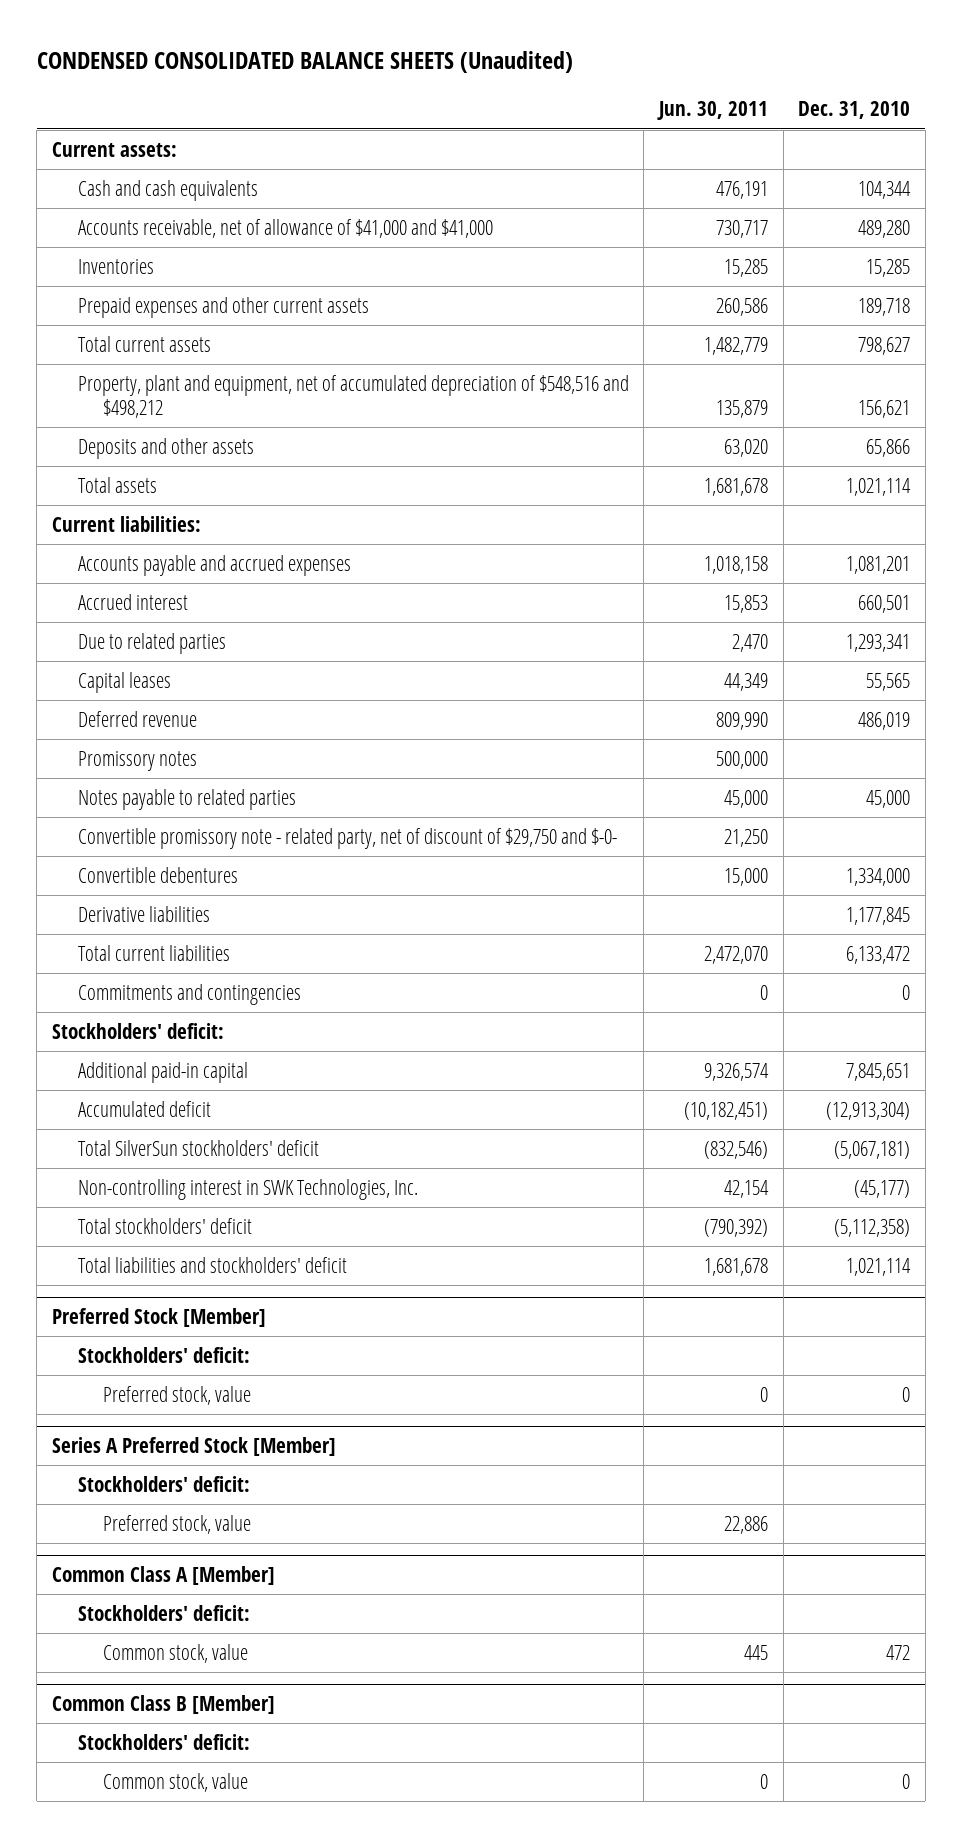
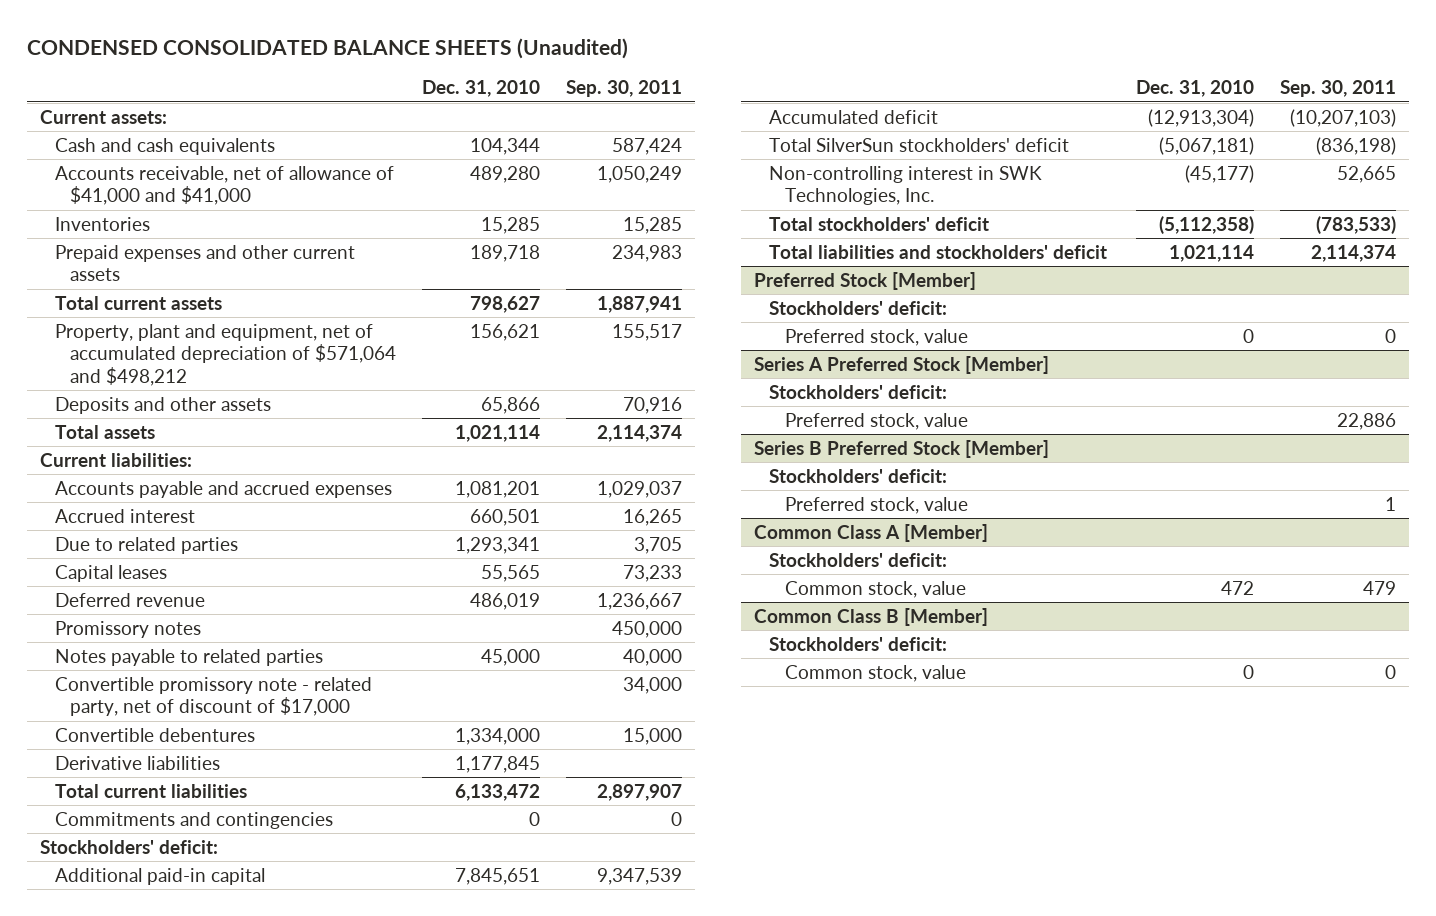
- | Jun. 30, 2011 | Dec. 31, 2010
+ | Dec. 31, 2010 | Sep. 30, 2011
- Property, plant and equipment, net of accumulated depreciation of $548,516 and $498,212 | 135,879 | 156,621
+ Property, plant and equipment, net of accumulated depreciation of $571,064 and $498,212 | 156,621 | 155,517
- Convertible promissory note - related party, net of discount of $29,750 and $-0- | 21,250 |
+ Convertible promissory note - related party, net of discount of $17,000 | | 34,000
+ Series B Preferred Stock [Member]
+ Stockholders' deficit:
+ Preferred stock, value | | 1

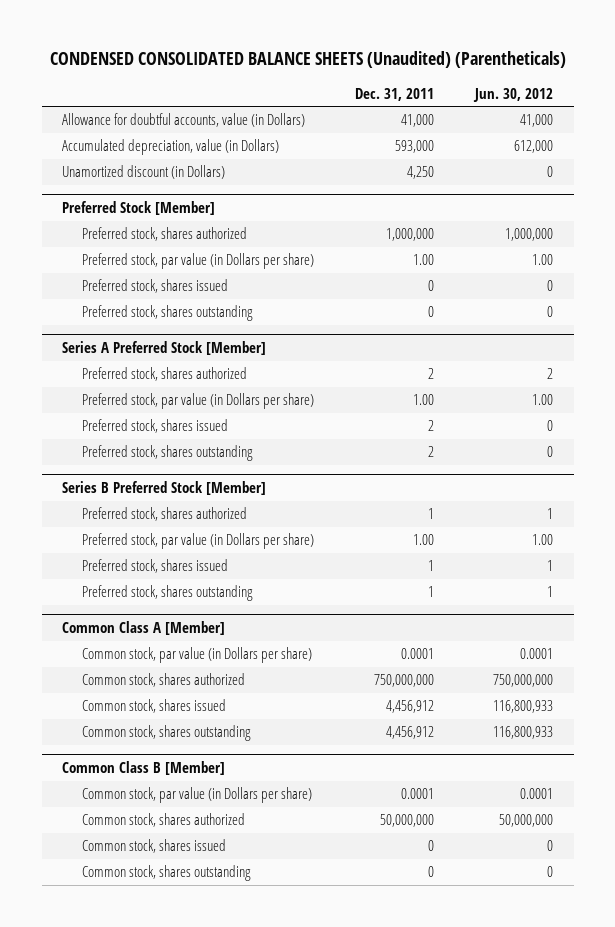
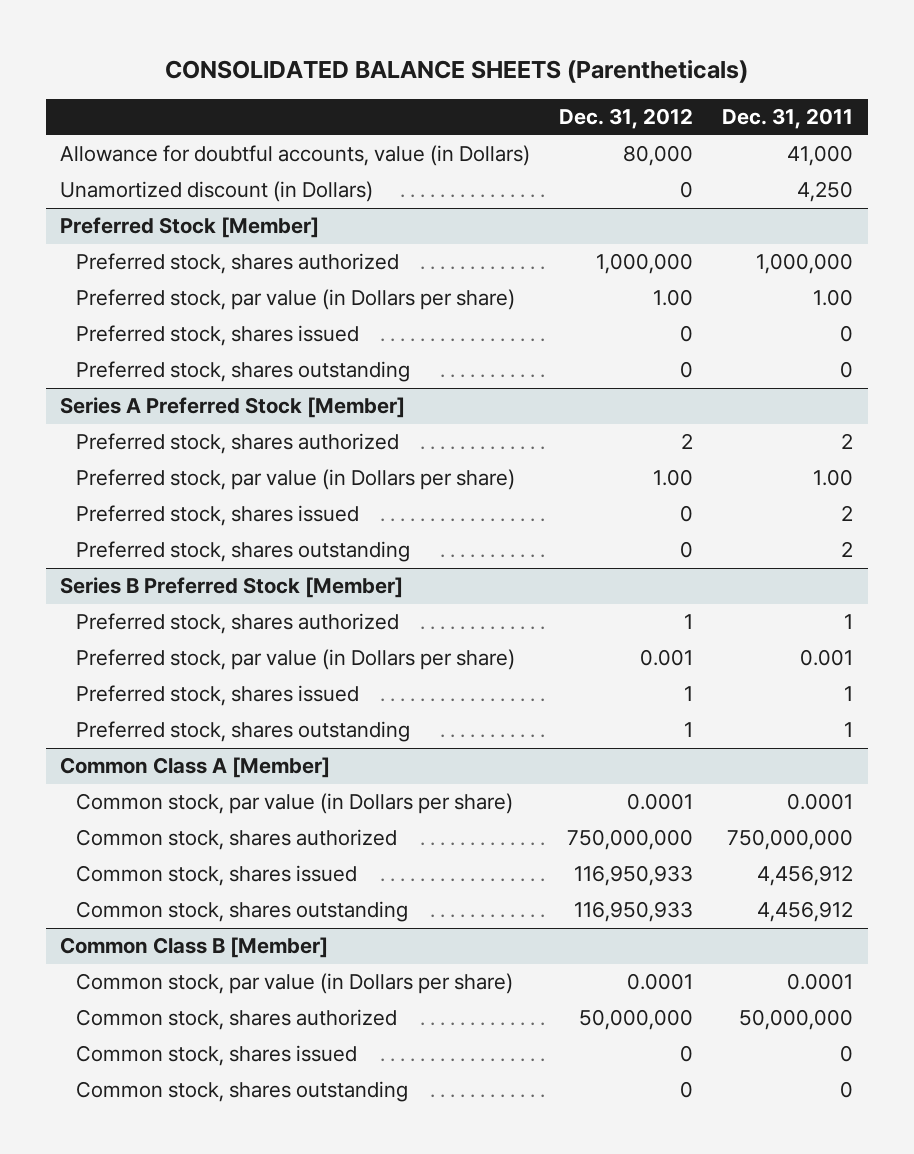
- CONDENSED CONSOLIDATED BALANCE SHEETS (Unaudited) (Parentheticals)
+ CONSOLIDATED BALANCE SHEETS (Parentheticals)
- | Dec. 31, 2011 | Jun. 30, 2012
+ | Dec. 31, 2012 | Dec. 31, 2011
- Accumulated depreciation, value (in Dollars) | 593,000 | 612,000
@ Series B Preferred Stock [Member]
- Preferred stock, par value (in Dollars per share) | 1.00 | 1.00
+ Preferred stock, par value (in Dollars per share) | 0.001 | 0.001

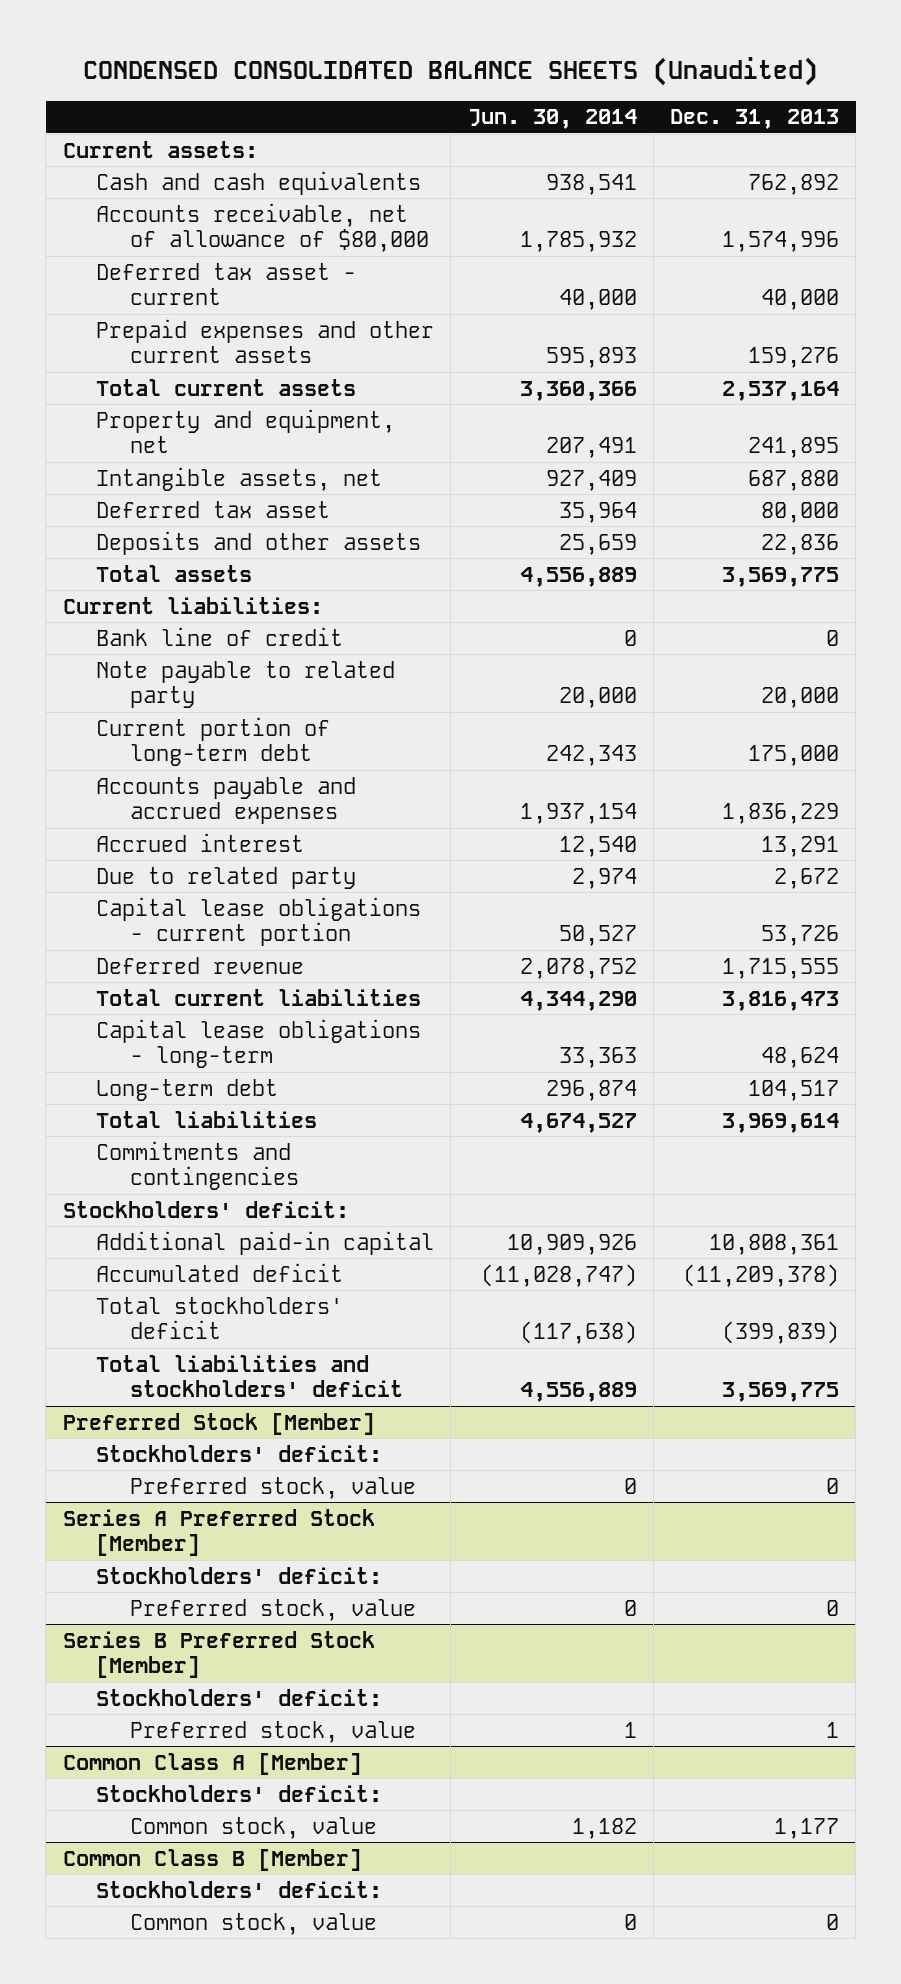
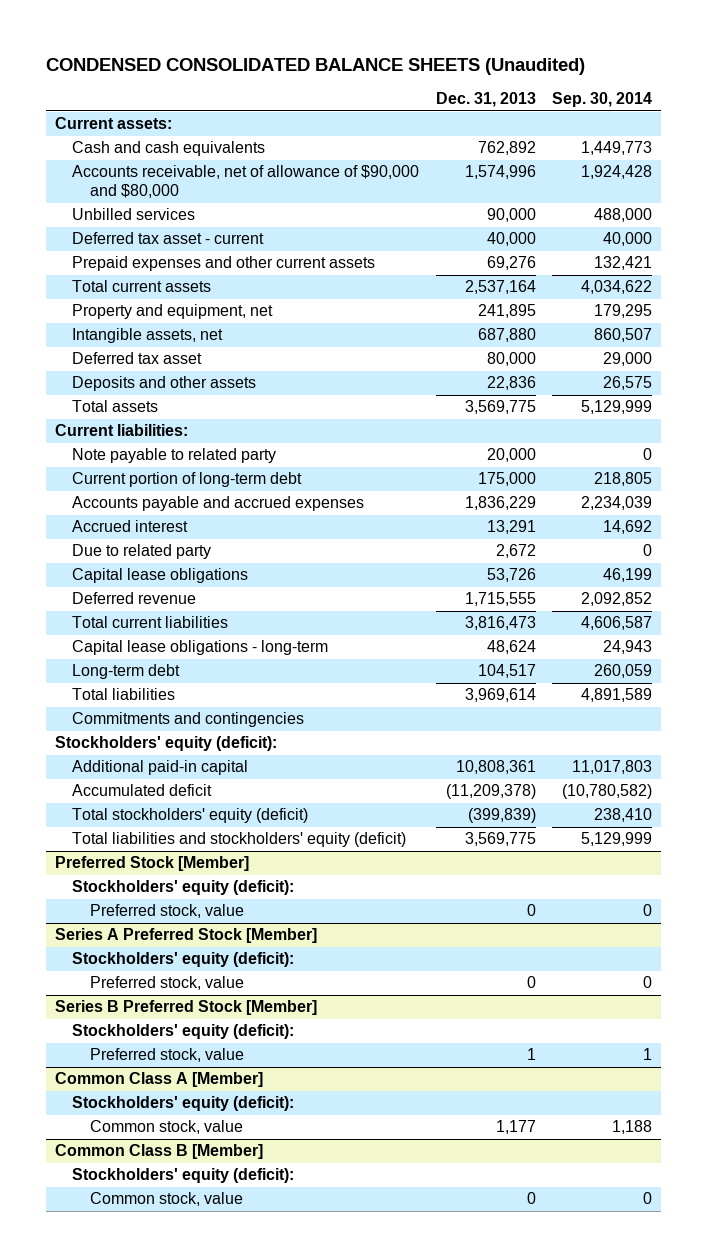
- | Jun. 30, 2014 | Dec. 31, 2013
+ | Dec. 31, 2013 | Sep. 30, 2014
- Accounts receivable, net of allowance of $80,000 | 1,785,932 | 1,574,996
+ Accounts receivable, net of allowance of $90,000 and $80,000 | 1,574,996 | 1,924,428
+ Unbilled services | 90,000 | 488,000
- Prepaid expenses and other current assets | 595,893 | 159,276
+ Prepaid expenses and other current assets | 69,276 | 132,421
- Bank line of credit | 0 | 0
- Capital lease obligations - current portion | 50,527 | 53,726
+ Capital lease obligations | 53,726 | 46,199
- Stockholders' deficit:
+ Stockholders' equity (deficit):
- Total stockholders' deficit | (117,638) | (399,839)
- Total liabilities and stockholders' deficit | 4,556,889 | 3,569,775
+ Total stockholders' equity (deficit) | (399,839) | 238,410
+ Total liabilities and stockholders' equity (deficit) | 3,569,775 | 5,129,999
@ Preferred Stock [Member]
- Stockholders' deficit:
+ Stockholders' equity (deficit):
@ Series A Preferred Stock [Member]
- Stockholders' deficit:
+ Stockholders' equity (deficit):
@ Series B Preferred Stock [Member]
- Stockholders' deficit:
+ Stockholders' equity (deficit):
@ Common Class A [Member]
- Stockholders' deficit:
+ Stockholders' equity (deficit):
@ Common Class B [Member]
- Stockholders' deficit:
+ Stockholders' equity (deficit):

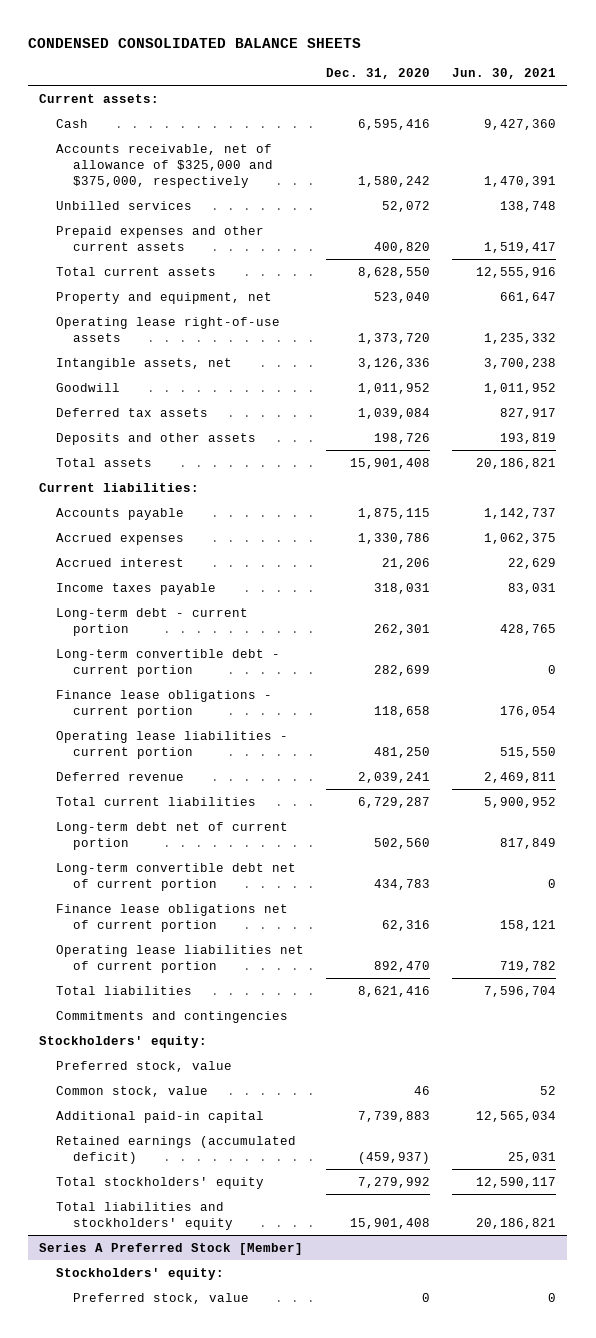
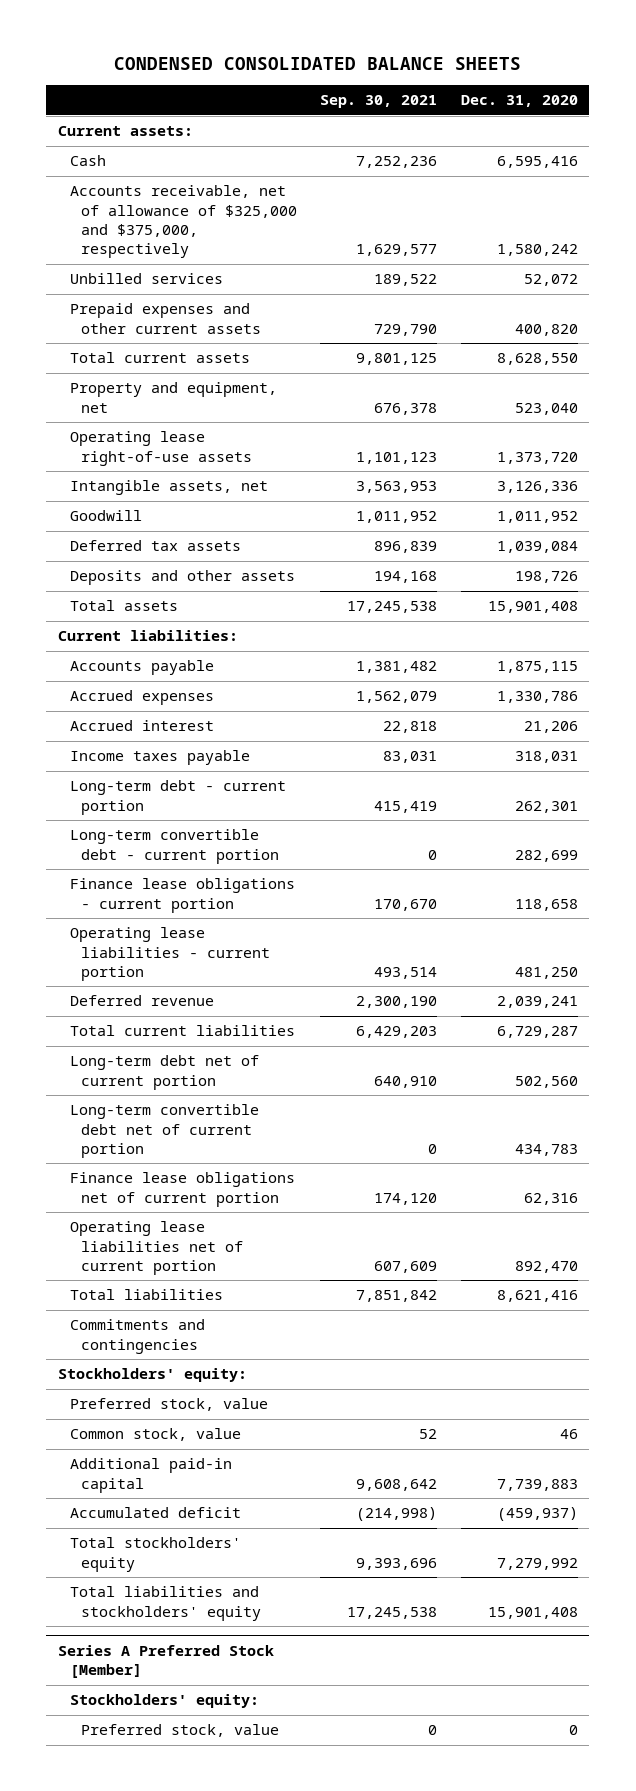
- | Dec. 31, 2020 | Jun. 30, 2021
+ | Sep. 30, 2021 | Dec. 31, 2020
- Retained earnings (accumulated deficit) | (459,937) | 25,031
+ Accumulated deficit | (214,998) | (459,937)

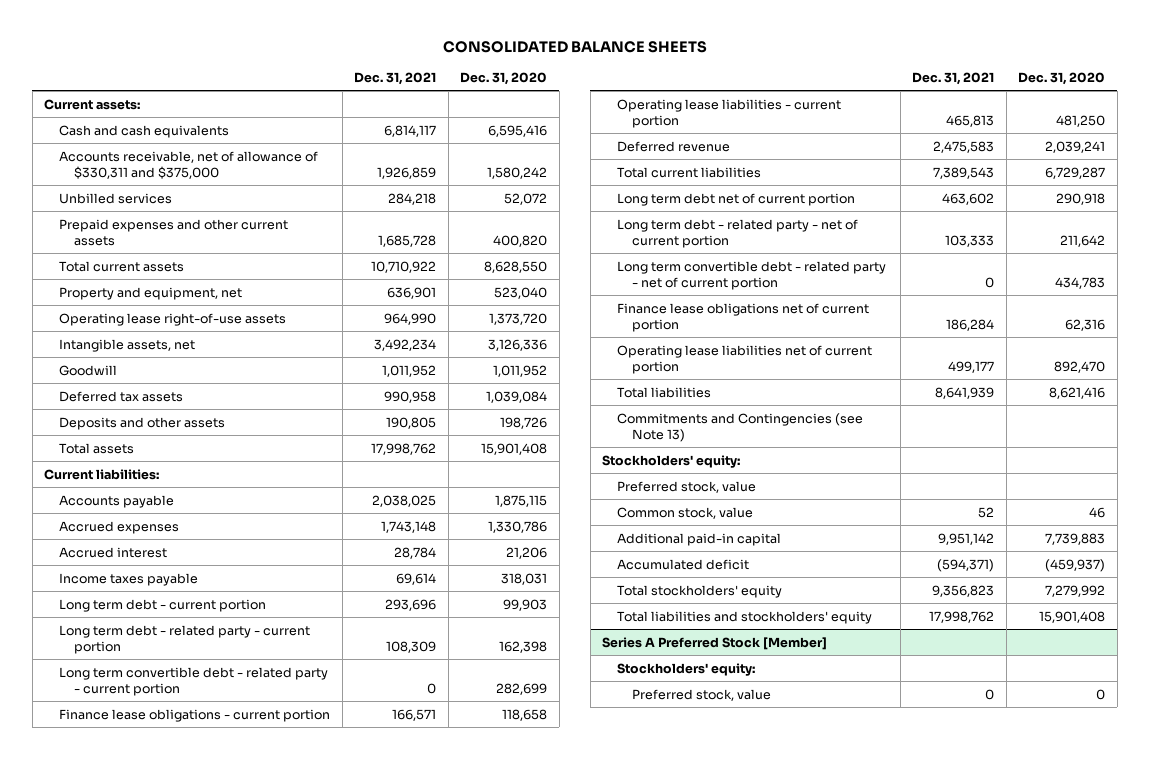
- CONDENSED CONSOLIDATED BALANCE SHEETS
+ CONSOLIDATED BALANCE SHEETS
- | Sep. 30, 2021 | Dec. 31, 2020
+ | Dec. 31, 2021 | Dec. 31, 2020
- Cash | 7,252,236 | 6,595,416
- Accounts receivable, net of allowance of $325,000 and $375,000, respectively | 1,629,577 | 1,580,242
+ Cash and cash equivalents | 6,814,117 | 6,595,416
+ Accounts receivable, net of allowance of $330,311 and $375,000 | 1,926,859 | 1,580,242
- Long-term debt - current portion | 415,419 | 262,301
- Long-term convertible debt - current portion | 0 | 282,699
+ Long term debt - current portion | 293,696 | 99,903
+ Long term debt - related party - current portion | 108,309 | 162,398
+ Long term convertible debt - related party - current portion | 0 | 282,699
- Long-term debt net of current portion | 640,910 | 502,560
- Long-term convertible debt net of current portion | 0 | 434,783
+ Long term debt net of current portion | 463,602 | 290,918
+ Long term debt - related party - net of current portion | 103,333 | 211,642
+ Long term convertible debt - related party - net of current portion | 0 | 434,783
- Commitments and contingencies
+ Commitments and Contingencies (see Note 13)

